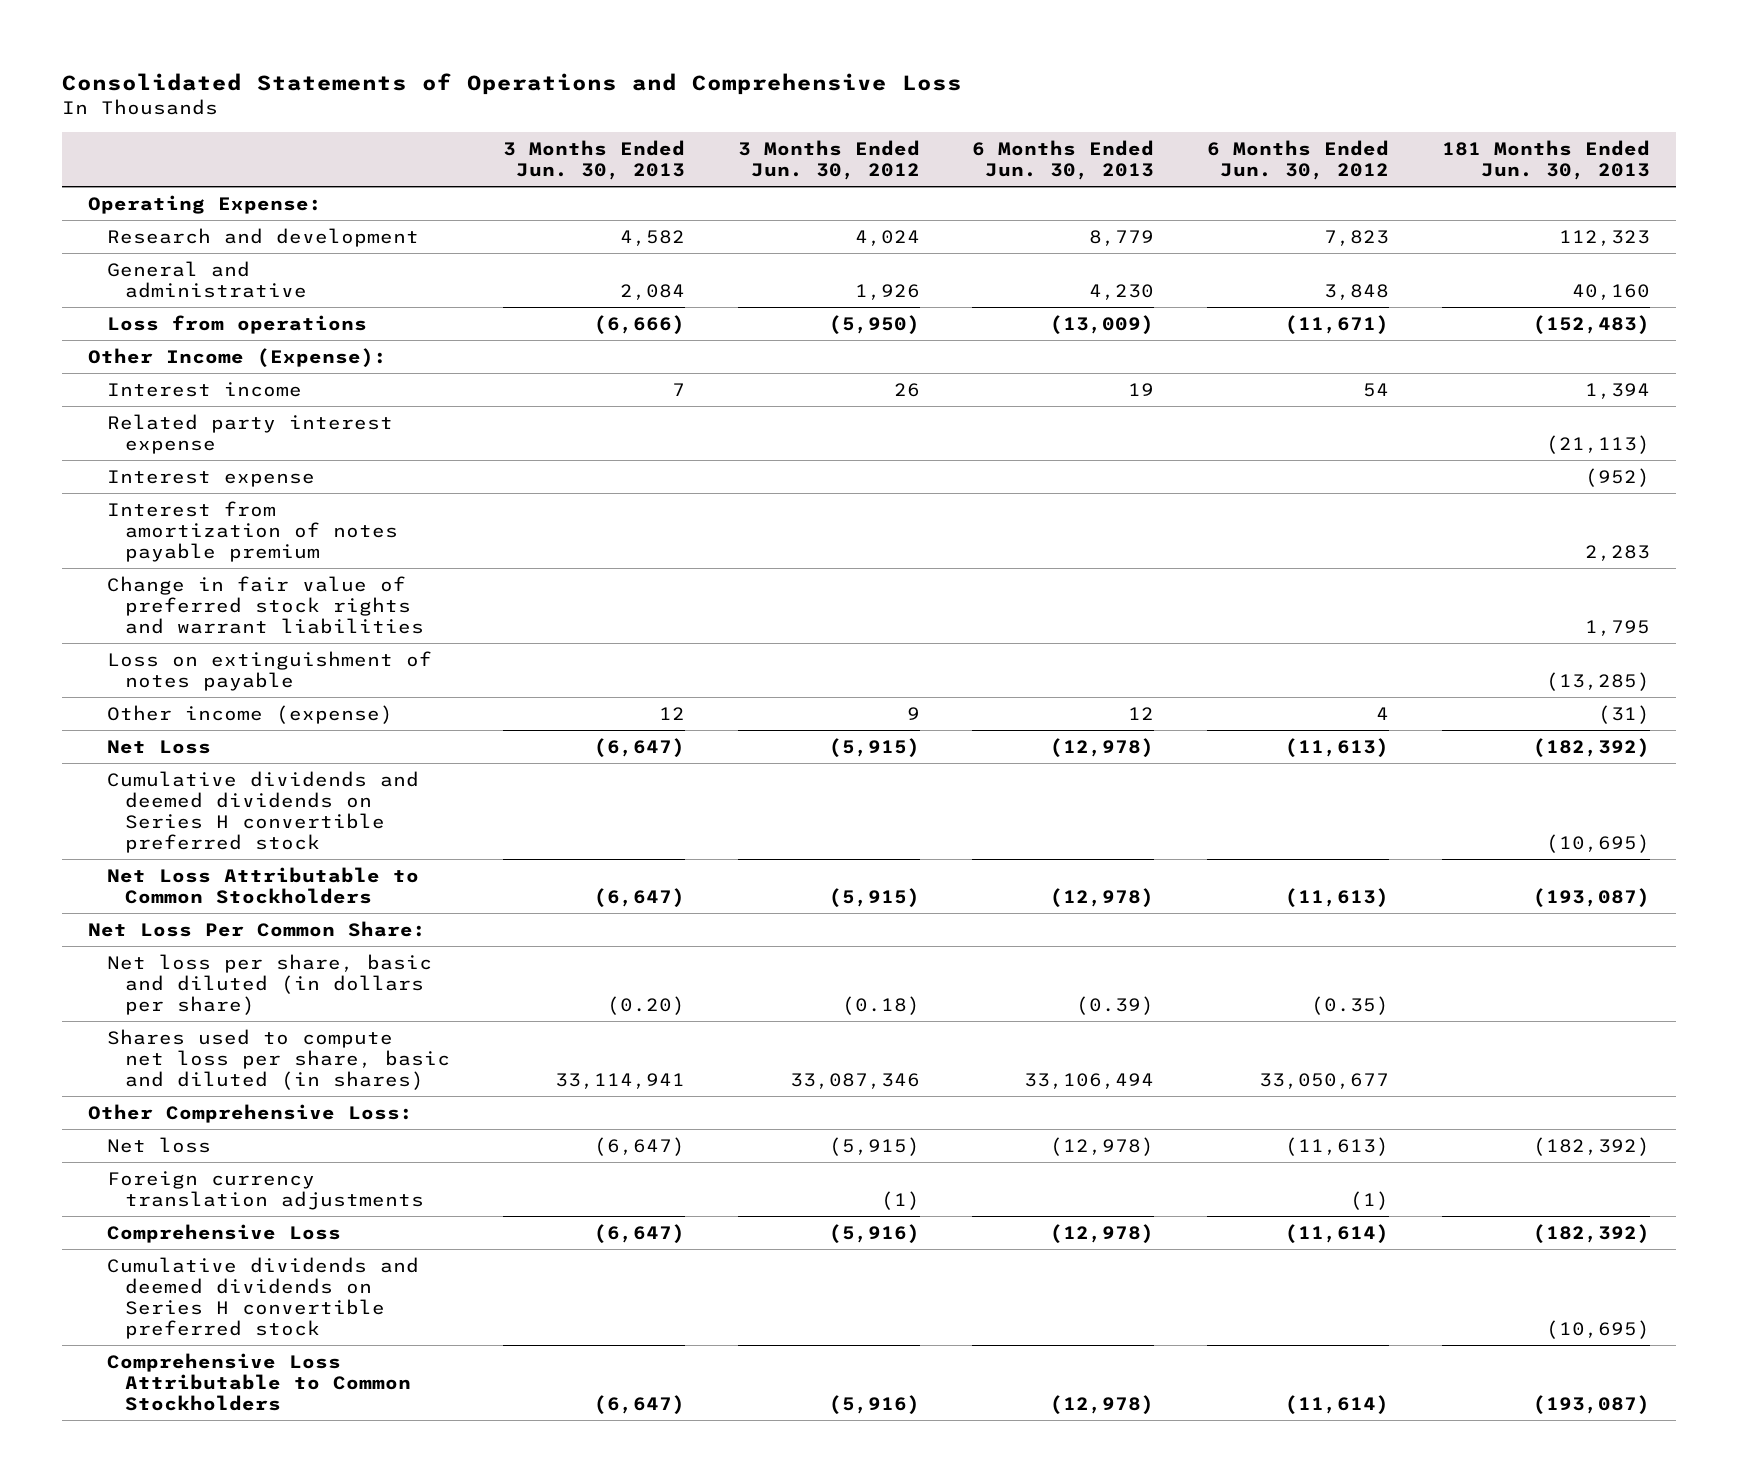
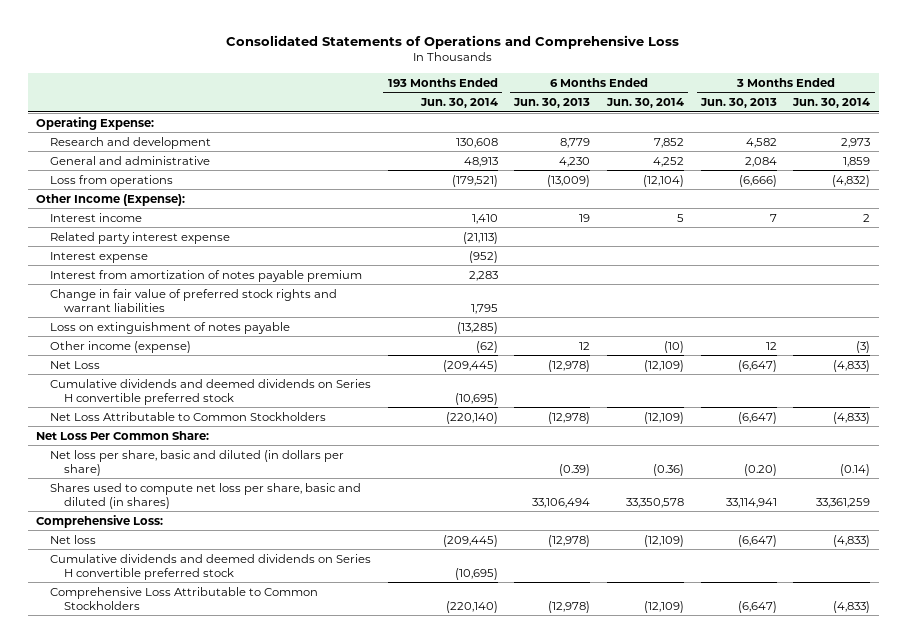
- | 3 Months Ended Jun. 30, 2013 | 3 Months Ended Jun. 30, 2012 | 6 Months Ended Jun. 30, 2013 | 6 Months Ended Jun. 30, 2012 | 181 Months Ended Jun. 30, 2013
+ | 193 Months Ended Jun. 30, 2014 | 6 Months Ended Jun. 30, 2013 | 6 Months Ended Jun. 30, 2014 | 3 Months Ended Jun. 30, 2013 | 3 Months Ended Jun. 30, 2014
- Other Comprehensive Loss:
+ Comprehensive Loss:
- Foreign currency translation adjustments | | (1) | | (1) |
- Comprehensive Loss | (6,647) | (5,916) | (12,978) | (11,614) | (182,392)

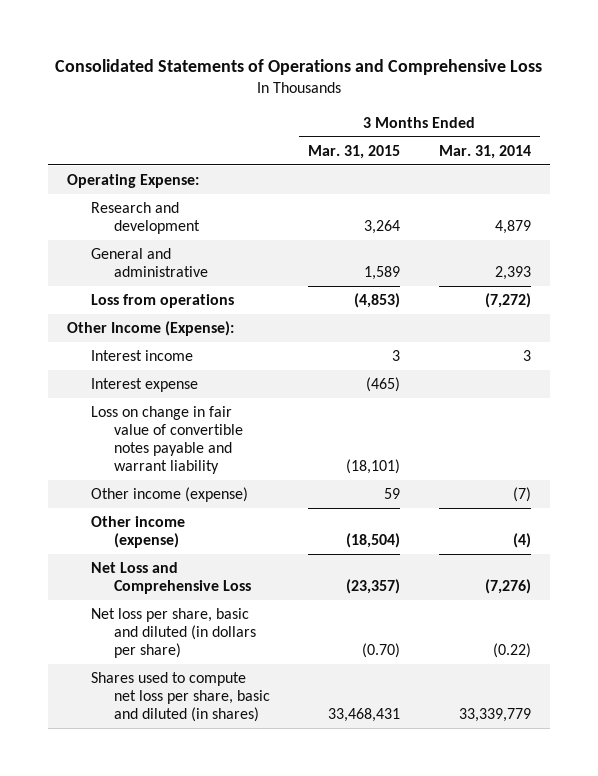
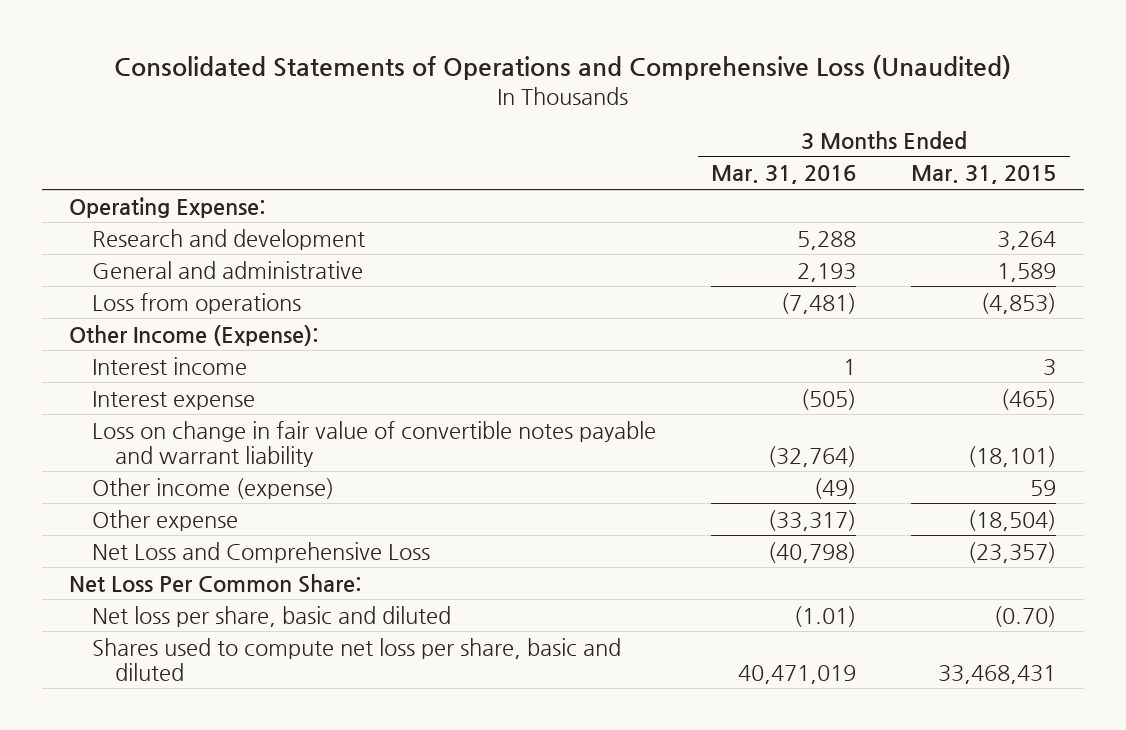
- Consolidated Statements of Operations and Comprehensive Loss
+ Consolidated Statements of Operations and Comprehensive Loss (Unaudited)
- | 3 Months Ended Mar. 31, 2015 | 3 Months Ended Mar. 31, 2014
+ | 3 Months Ended Mar. 31, 2016 | 3 Months Ended Mar. 31, 2015
- Other income (expense) | (18,504) | (4)
+ Other expense | (33,317) | (18,504)
- Net loss per share, basic and diluted (in dollars per share) | (0.70) | (0.22)
- Shares used to compute net loss per share, basic and diluted (in shares) | 33,468,431 | 33,339,779
+ Net Loss Per Common Share:
+ Net loss per share, basic and diluted | (1.01) | (0.70)
+ Shares used to compute net loss per share, basic and diluted | 40,471,019 | 33,468,431

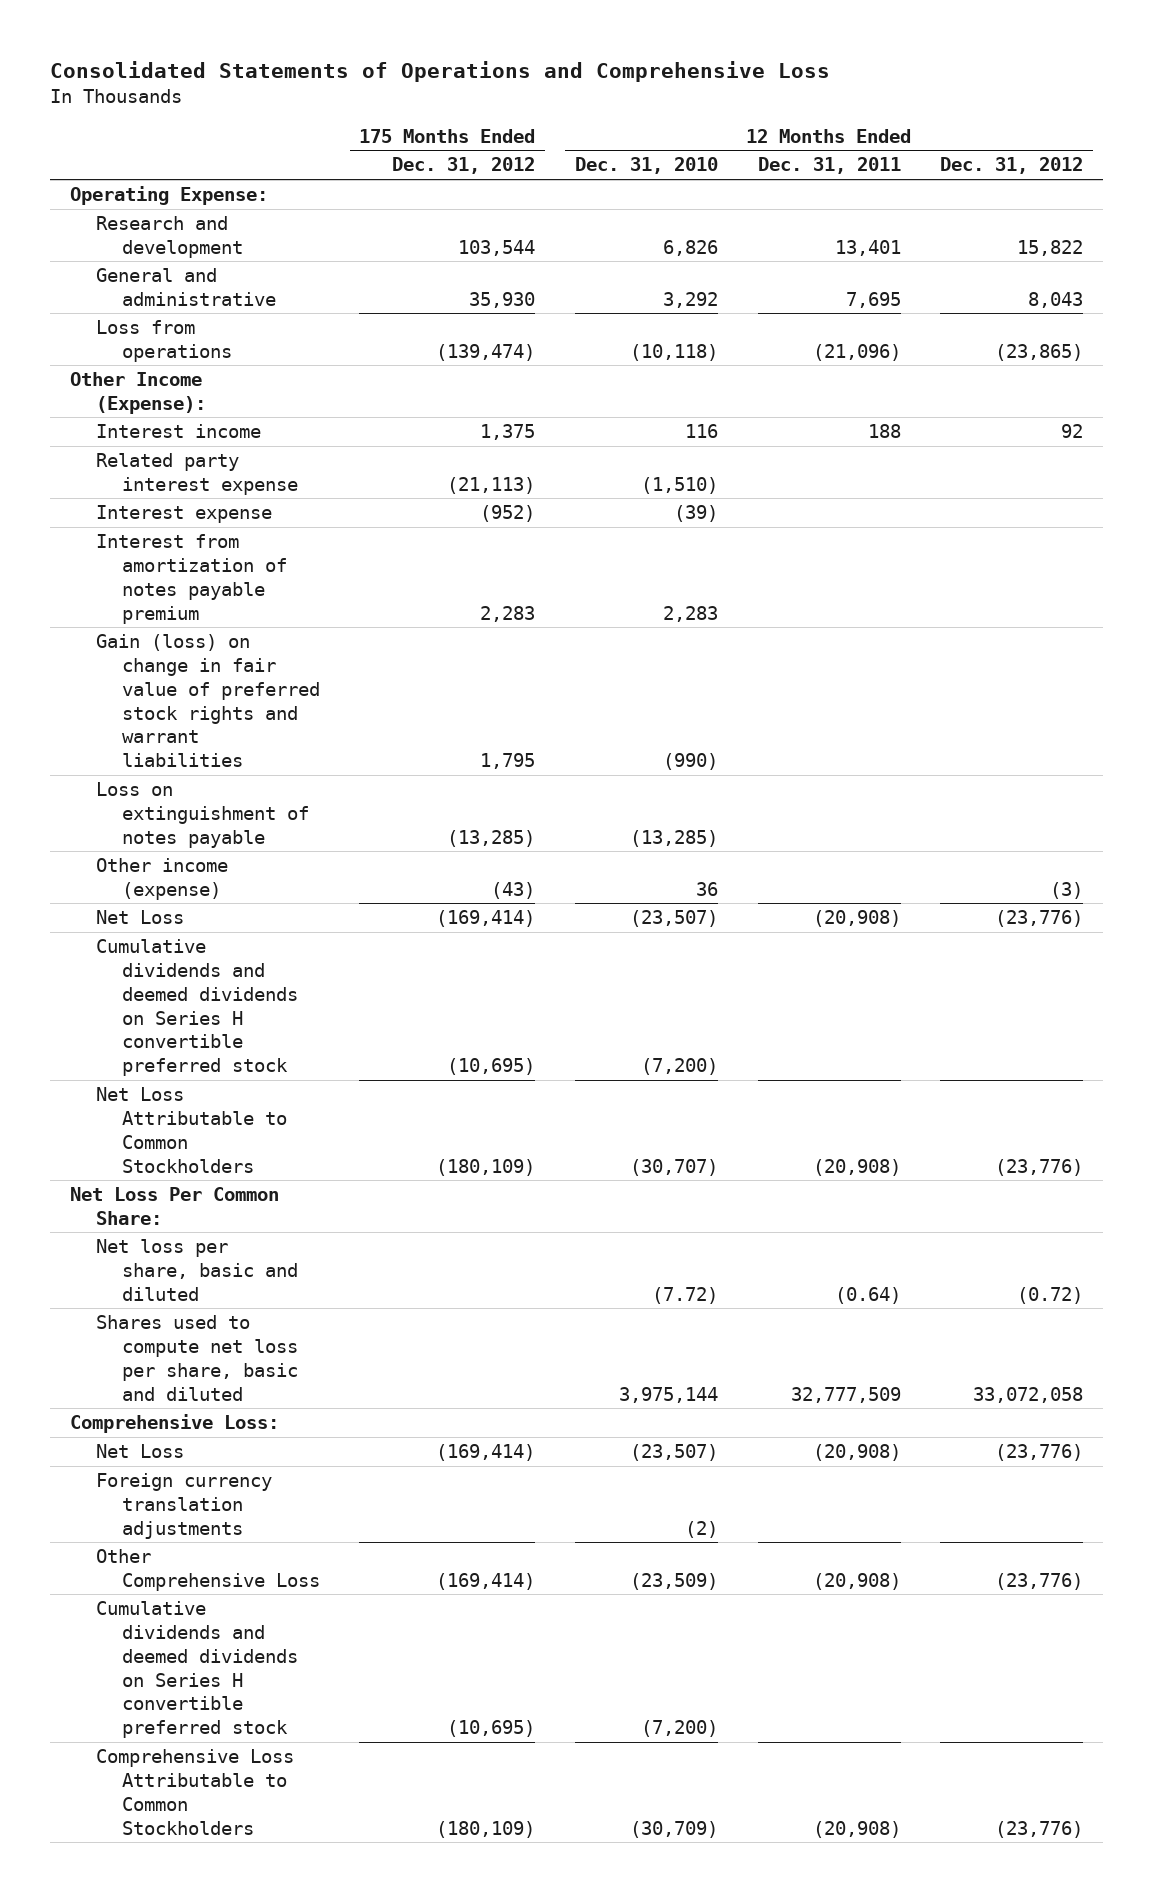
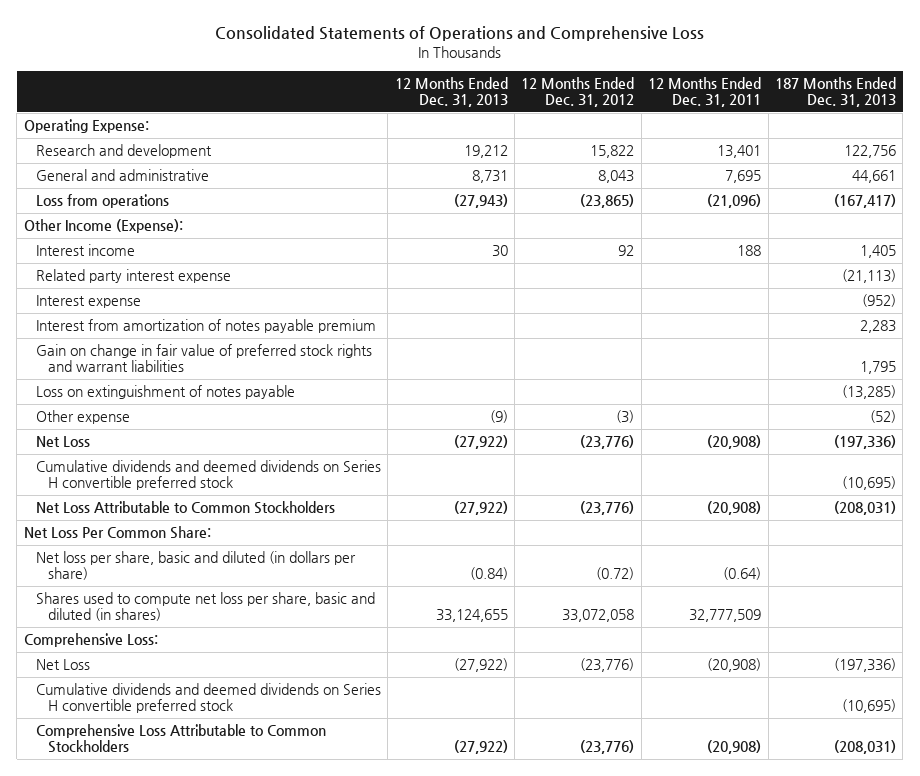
- | 175 Months Ended Dec. 31, 2012 | 12 Months Ended Dec. 31, 2010 | 12 Months Ended Dec. 31, 2011 | 12 Months Ended Dec. 31, 2012
+ | 12 Months Ended Dec. 31, 2013 | 12 Months Ended Dec. 31, 2012 | 12 Months Ended Dec. 31, 2011 | 187 Months Ended Dec. 31, 2013
- Gain (loss) on change in fair value of preferred stock rights and warrant liabilities | 1,795 | (990) | |
+ Gain on change in fair value of preferred stock rights and warrant liabilities | | | | 1,795
- Other income (expense) | (43) | 36 | | (3)
+ Other expense | (9) | (3) | | (52)
- Net loss per share, basic and diluted | | (7.72) | (0.64) | (0.72)
- Shares used to compute net loss per share, basic and diluted | | 3,975,144 | 32,777,509 | 33,072,058
+ Net loss per share, basic and diluted (in dollars per share) | (0.84) | (0.72) | (0.64) |
+ Shares used to compute net loss per share, basic and diluted (in shares) | 33,124,655 | 33,072,058 | 32,777,509 |
- Foreign currency translation adjustments | | (2) | |
- Other Comprehensive Loss | (169,414) | (23,509) | (20,908) | (23,776)

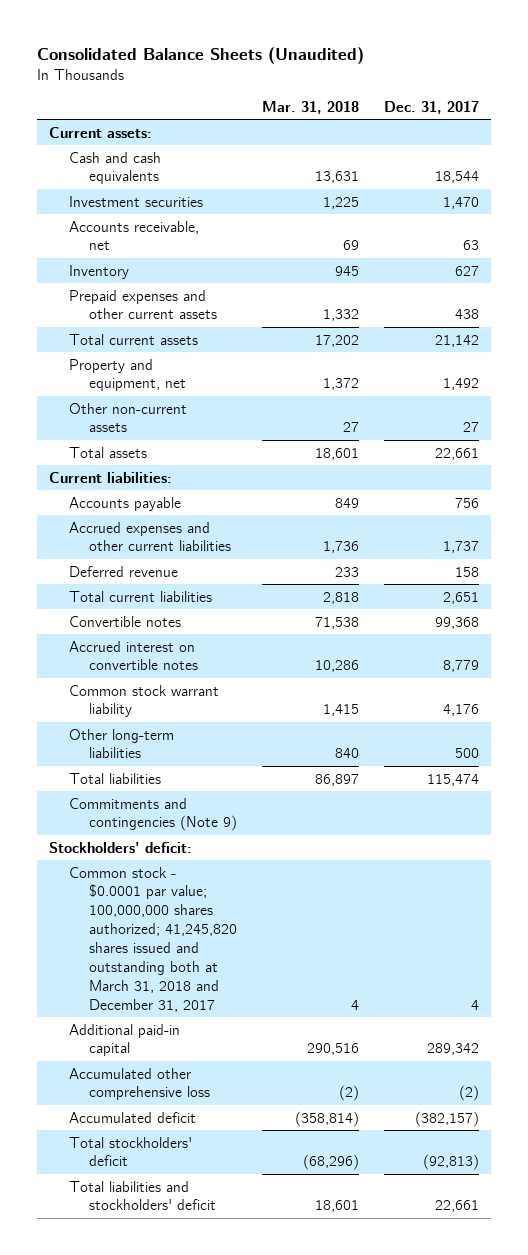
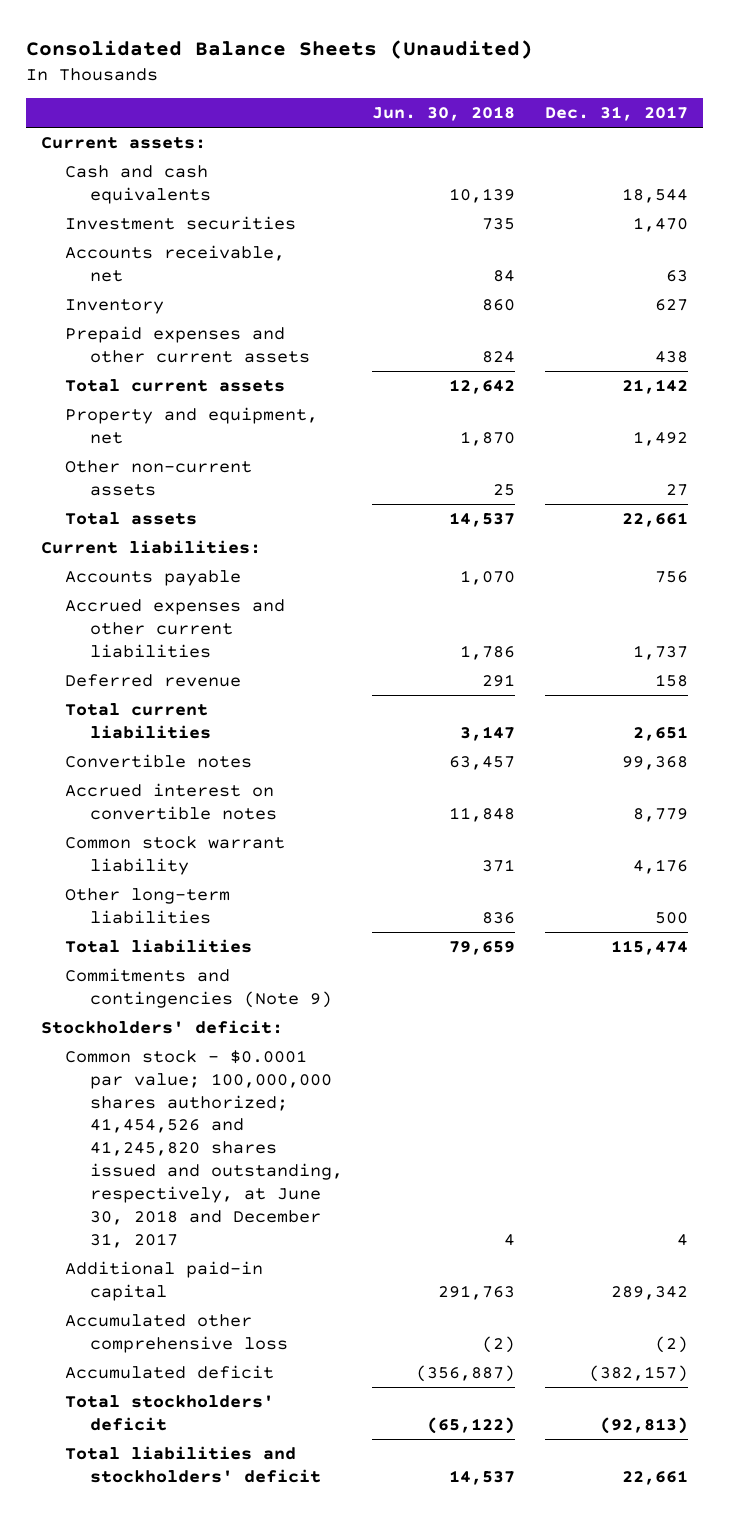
- | Mar. 31, 2018 | Dec. 31, 2017
+ | Jun. 30, 2018 | Dec. 31, 2017
- Common stock - $0.0001 par value; 100,000,000 shares authorized; 41,245,820 shares issued and outstanding both at March 31, 2018 and December 31, 2017 | 4 | 4
+ Common stock - $0.0001 par value; 100,000,000 shares authorized; 41,454,526 and 41,245,820 shares issued and outstanding, respectively, at June 30, 2018 and December 31, 2017 | 4 | 4

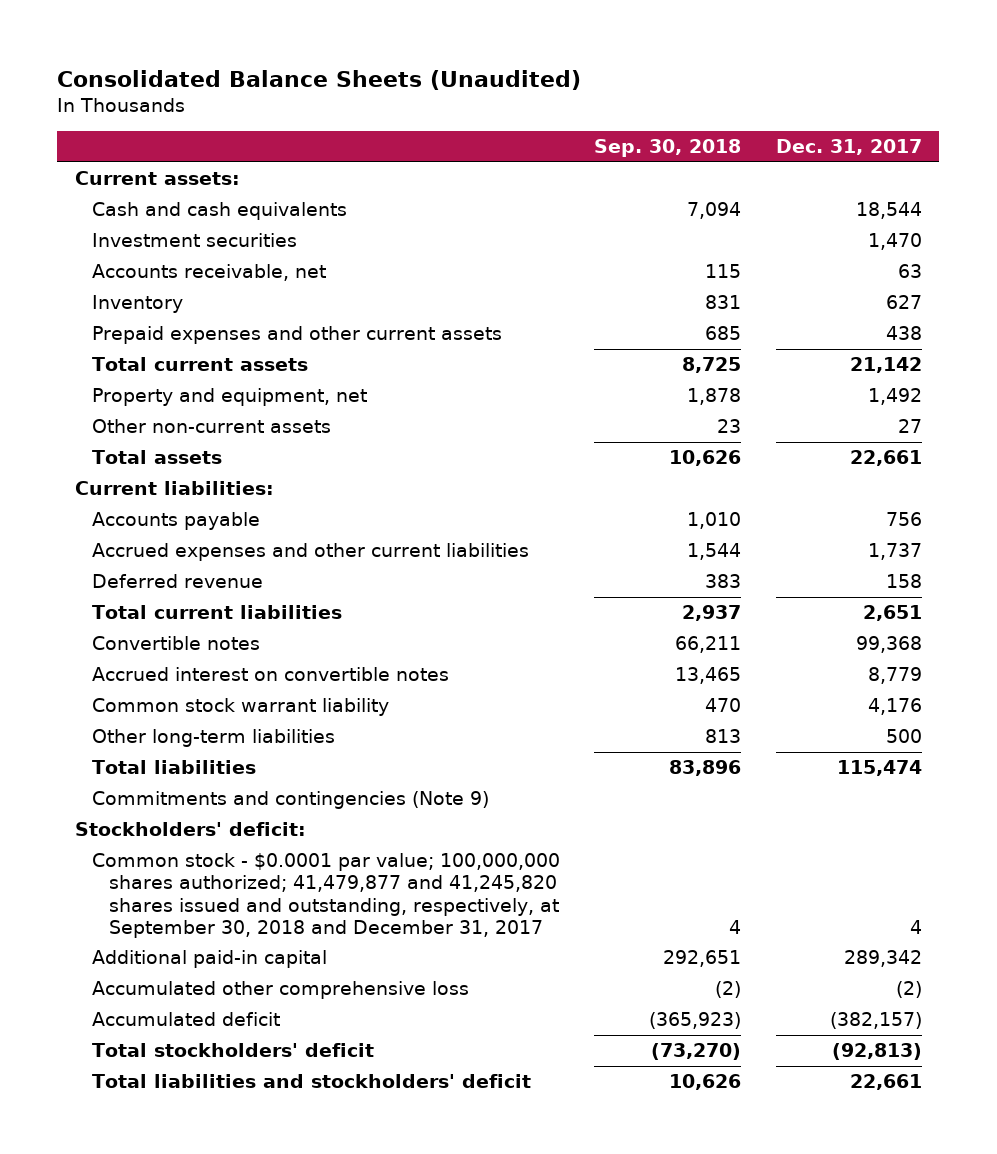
- | Jun. 30, 2018 | Dec. 31, 2017
+ | Sep. 30, 2018 | Dec. 31, 2017
- Common stock - $0.0001 par value; 100,000,000 shares authorized; 41,454,526 and 41,245,820 shares issued and outstanding, respectively, at June 30, 2018 and December 31, 2017 | 4 | 4
+ Common stock - $0.0001 par value; 100,000,000 shares authorized; 41,479,877 and 41,245,820 shares issued and outstanding, respectively, at September 30, 2018 and December 31, 2017 | 4 | 4

